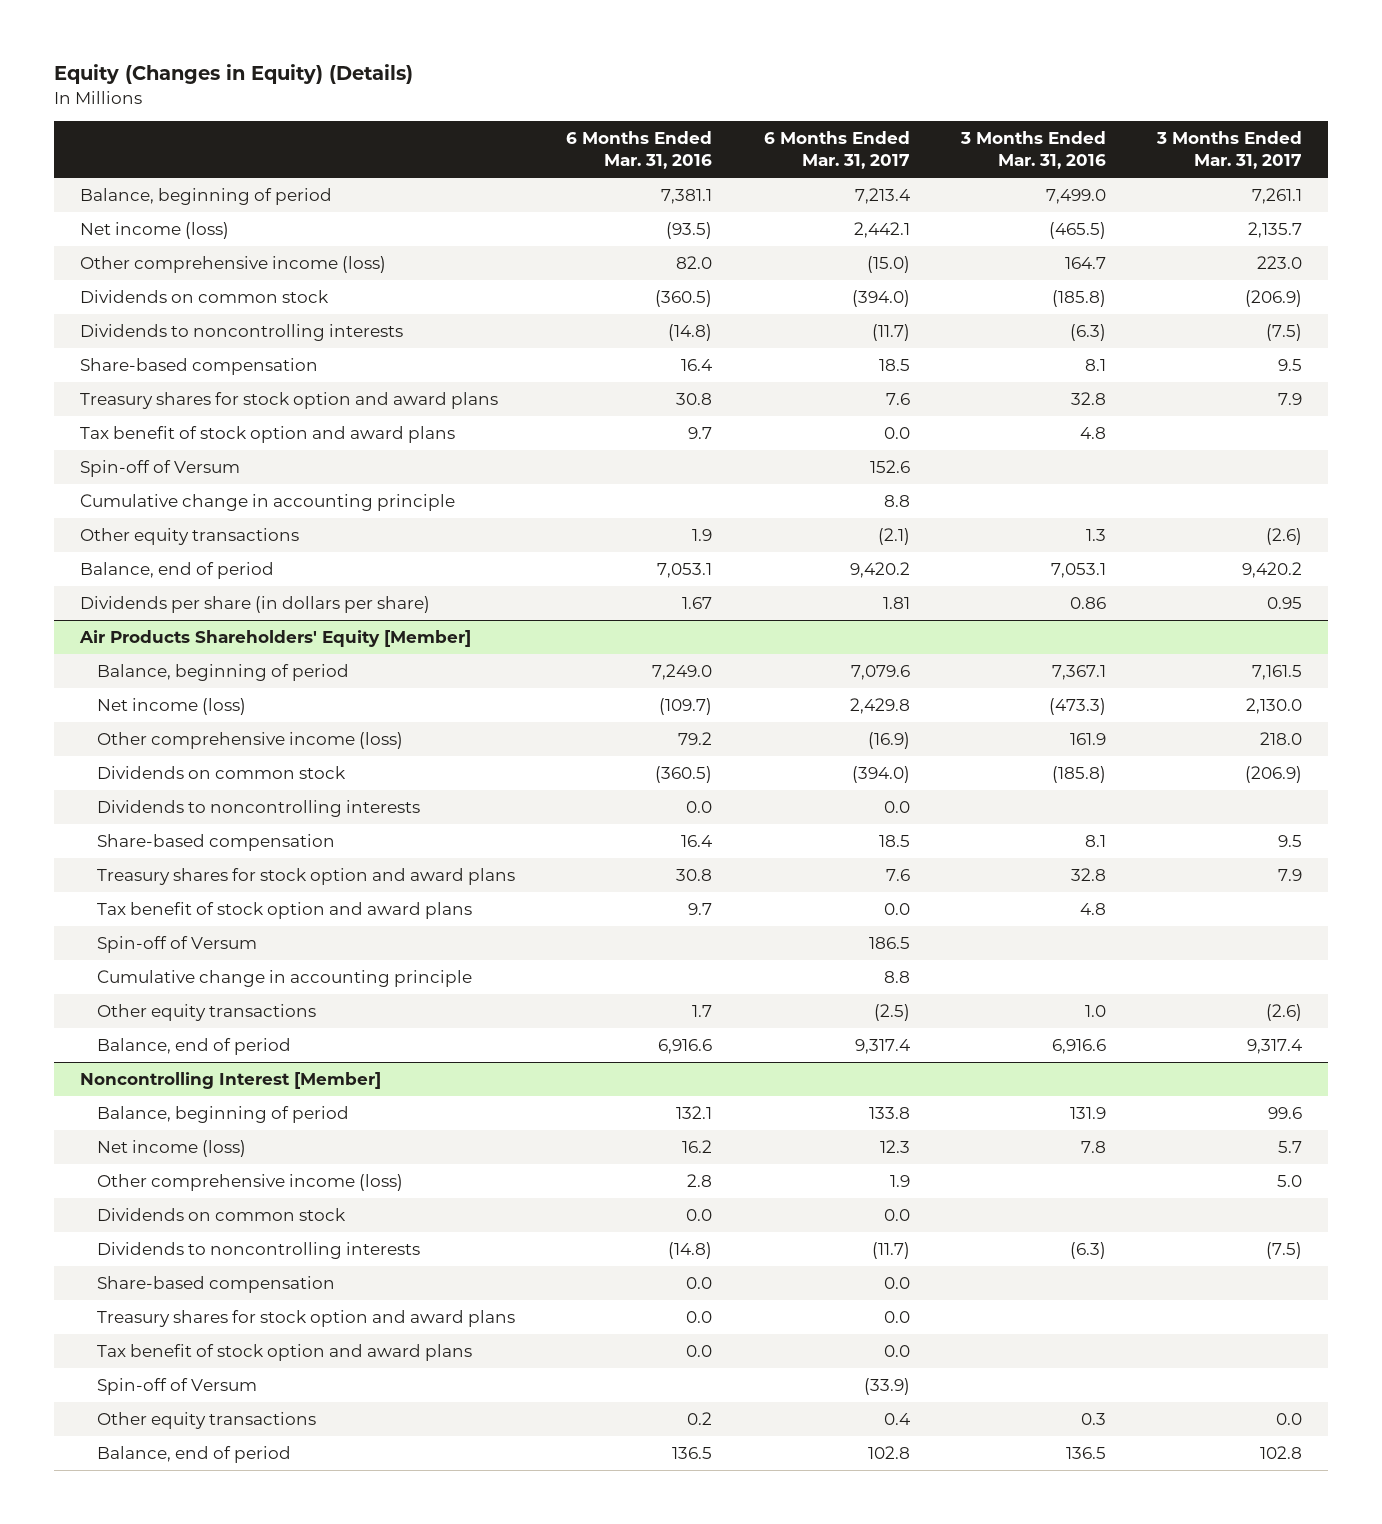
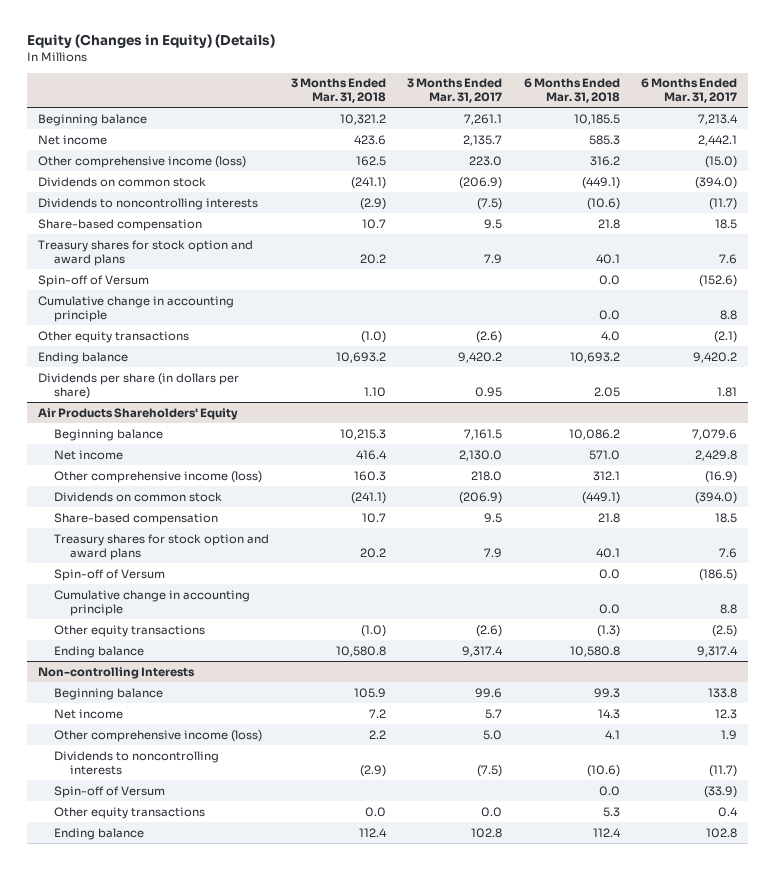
- | 6 Months Ended Mar. 31, 2016 | 6 Months Ended Mar. 31, 2017 | 3 Months Ended Mar. 31, 2016 | 3 Months Ended Mar. 31, 2017
+ | 3 Months Ended Mar. 31, 2018 | 3 Months Ended Mar. 31, 2017 | 6 Months Ended Mar. 31, 2018 | 6 Months Ended Mar. 31, 2017
- Balance, beginning of period | 7,381.1 | 7,213.4 | 7,499.0 | 7,261.1
- Net income (loss) | (93.5) | 2,442.1 | (465.5) | 2,135.7
+ Beginning balance | 10,321.2 | 7,261.1 | 10,185.5 | 7,213.4
+ Net income | 423.6 | 2,135.7 | 585.3 | 2,442.1
- Tax benefit of stock option and award plans | 9.7 | 0.0 | 4.8 |
- Spin-off of Versum | | 152.6 | |
+ Spin-off of Versum | | | 0.0 | (152.6)
- Balance, end of period | 7,053.1 | 9,420.2 | 7,053.1 | 9,420.2
+ Ending balance | 10,693.2 | 9,420.2 | 10,693.2 | 9,420.2
- Air Products Shareholders' Equity [Member]
- Balance, beginning of period | 7,249.0 | 7,079.6 | 7,367.1 | 7,161.5
- Net income (loss) | (109.7) | 2,429.8 | (473.3) | 2,130.0
+ Air Products Shareholders' Equity
+ Beginning balance | 10,215.3 | 7,161.5 | 10,086.2 | 7,079.6
+ Net income | 416.4 | 2,130.0 | 571.0 | 2,429.8
- Dividends to noncontrolling interests | 0.0 | 0.0 | |
- Tax benefit of stock option and award plans | 9.7 | 0.0 | 4.8 |
- Spin-off of Versum | | 186.5 | |
+ Spin-off of Versum | | | 0.0 | (186.5)
- Balance, end of period | 6,916.6 | 9,317.4 | 6,916.6 | 9,317.4
- Noncontrolling Interest [Member]
- Balance, beginning of period | 132.1 | 133.8 | 131.9 | 99.6
- Net income (loss) | 16.2 | 12.3 | 7.8 | 5.7
+ Ending balance | 10,580.8 | 9,317.4 | 10,580.8 | 9,317.4
+ Non-controlling Interests
+ Beginning balance | 105.9 | 99.6 | 99.3 | 133.8
+ Net income | 7.2 | 5.7 | 14.3 | 12.3
- Dividends on common stock | 0.0 | 0.0 | |
- Share-based compensation | 0.0 | 0.0 | |
- Treasury shares for stock option and award plans | 0.0 | 0.0 | |
- Tax benefit of stock option and award plans | 0.0 | 0.0 | |
- Balance, end of period | 136.5 | 102.8 | 136.5 | 102.8
+ Ending balance | 112.4 | 102.8 | 112.4 | 102.8

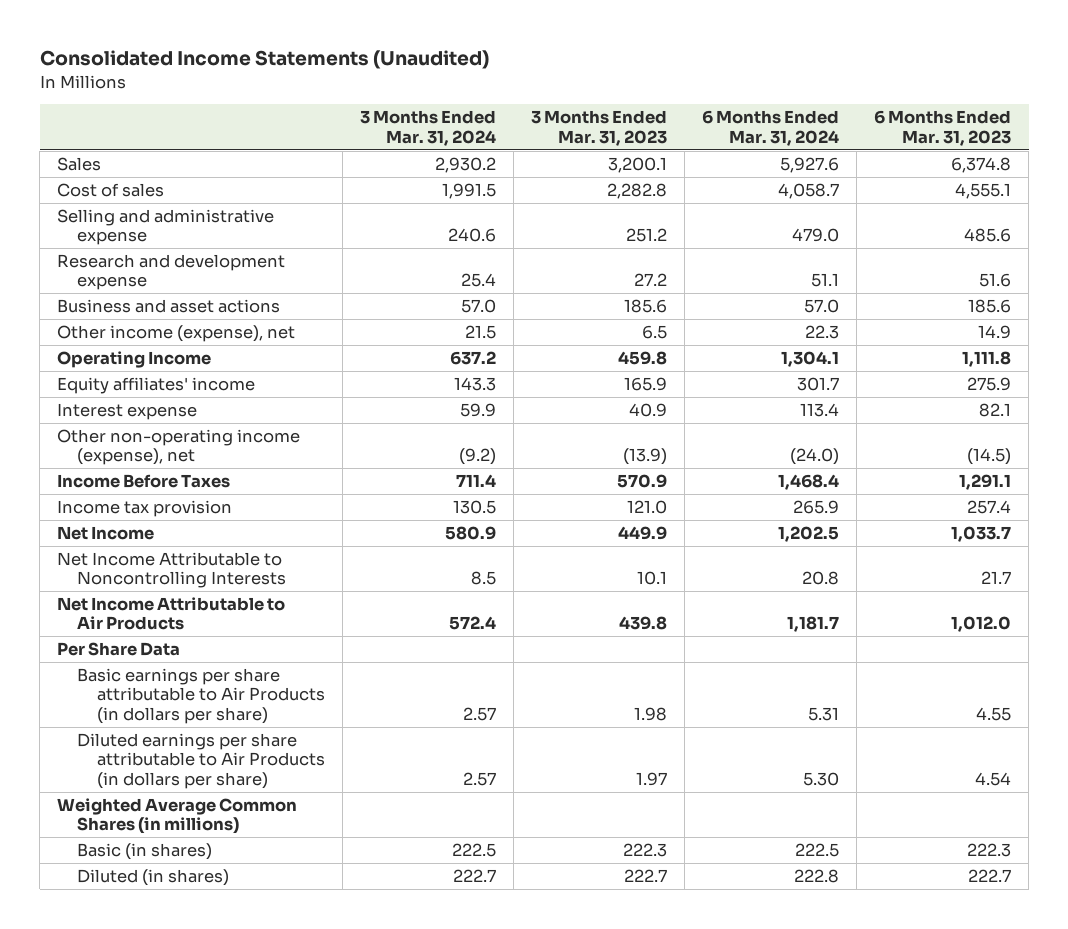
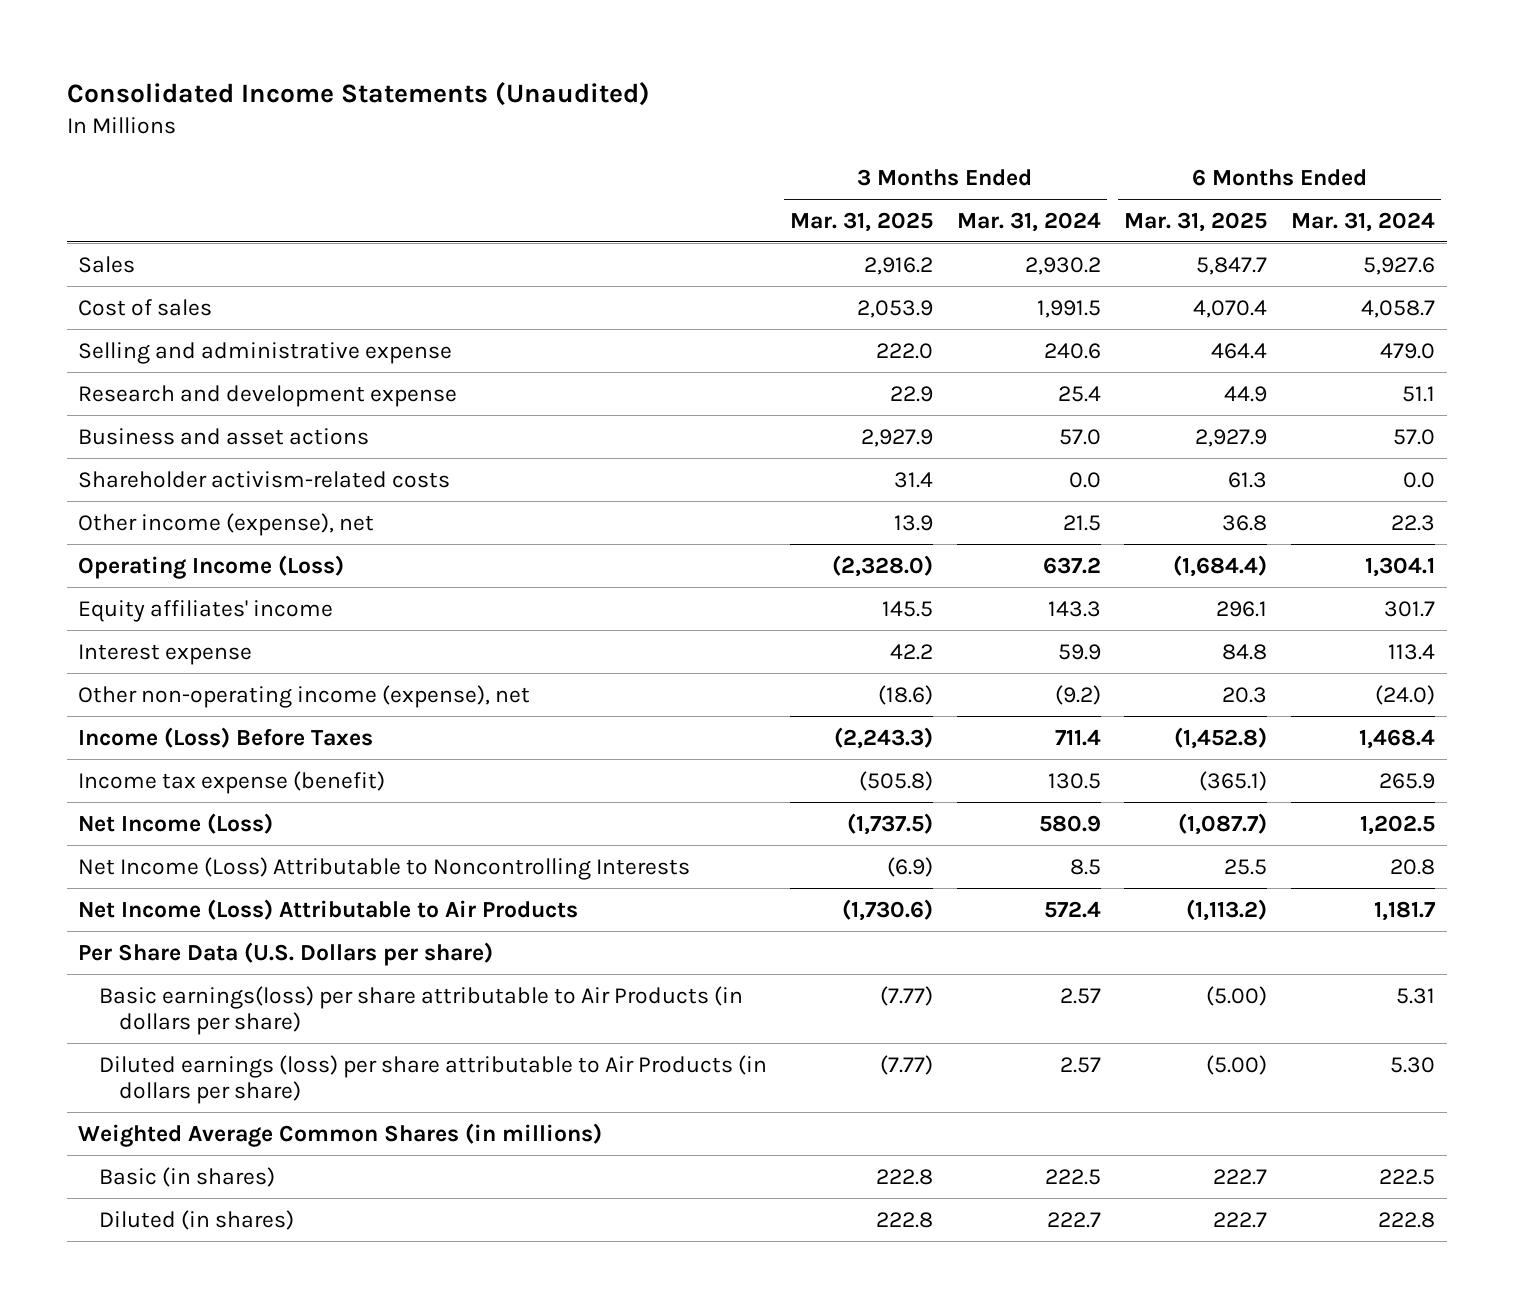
- | 3 Months Ended Mar. 31, 2024 | 3 Months Ended Mar. 31, 2023 | 6 Months Ended Mar. 31, 2024 | 6 Months Ended Mar. 31, 2023
+ | 3 Months Ended Mar. 31, 2025 | 3 Months Ended Mar. 31, 2024 | 6 Months Ended Mar. 31, 2025 | 6 Months Ended Mar. 31, 2024
+ Shareholder activism-related costs | 31.4 | 0.0 | 61.3 | 0.0
- Operating Income | 637.2 | 459.8 | 1,304.1 | 1,111.8
+ Operating Income (Loss) | (2,328.0) | 637.2 | (1,684.4) | 1,304.1
- Income Before Taxes | 711.4 | 570.9 | 1,468.4 | 1,291.1
- Income tax provision | 130.5 | 121.0 | 265.9 | 257.4
- Net Income | 580.9 | 449.9 | 1,202.5 | 1,033.7
- Net Income Attributable to Noncontrolling Interests | 8.5 | 10.1 | 20.8 | 21.7
- Net Income Attributable to Air Products | 572.4 | 439.8 | 1,181.7 | 1,012.0
- Per Share Data
- Basic earnings per share attributable to Air Products (in dollars per share) | 2.57 | 1.98 | 5.31 | 4.55
- Diluted earnings per share attributable to Air Products (in dollars per share) | 2.57 | 1.97 | 5.30 | 4.54
+ Income (Loss) Before Taxes | (2,243.3) | 711.4 | (1,452.8) | 1,468.4
+ Income tax expense (benefit) | (505.8) | 130.5 | (365.1) | 265.9
+ Net Income (Loss) | (1,737.5) | 580.9 | (1,087.7) | 1,202.5
+ Net Income (Loss) Attributable to Noncontrolling Interests | (6.9) | 8.5 | 25.5 | 20.8
+ Net Income (Loss) Attributable to Air Products | (1,730.6) | 572.4 | (1,113.2) | 1,181.7
+ Per Share Data (U.S. Dollars per share)
+ Basic earnings(loss) per share attributable to Air Products (in dollars per share) | (7.77) | 2.57 | (5.00) | 5.31
+ Diluted earnings (loss) per share attributable to Air Products (in dollars per share) | (7.77) | 2.57 | (5.00) | 5.30

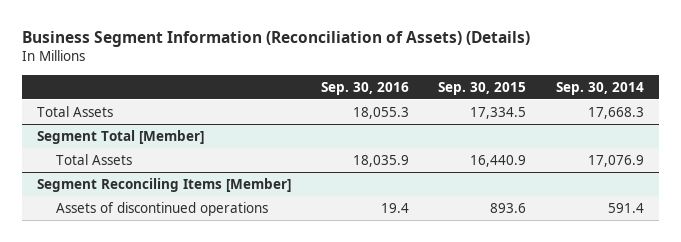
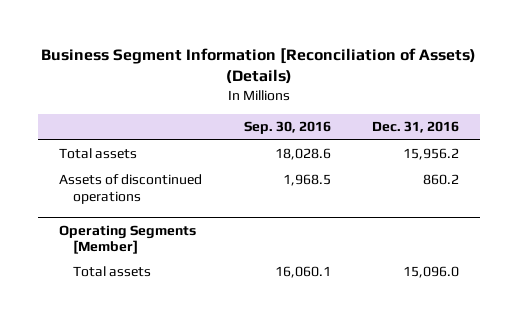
- Business Segment Information (Reconciliation of Assets) (Details)
+ Business Segment Information [Reconciliation of Assets) (Details)
- | Sep. 30, 2016 | Sep. 30, 2015 | Sep. 30, 2014
+ | Sep. 30, 2016 | Dec. 31, 2016
- Total Assets | 18,055.3 | 17,334.5 | 17,668.3
- Segment Total [Member]
- Total Assets | 18,035.9 | 16,440.9 | 17,076.9
- Segment Reconciling Items [Member]
- Assets of discontinued operations | 19.4 | 893.6 | 591.4
+ Total assets | 18,028.6 | 15,956.2
+ Assets of discontinued operations | 1,968.5 | 860.2
+ Operating Segments [Member]
+ Total assets | 16,060.1 | 15,096.0

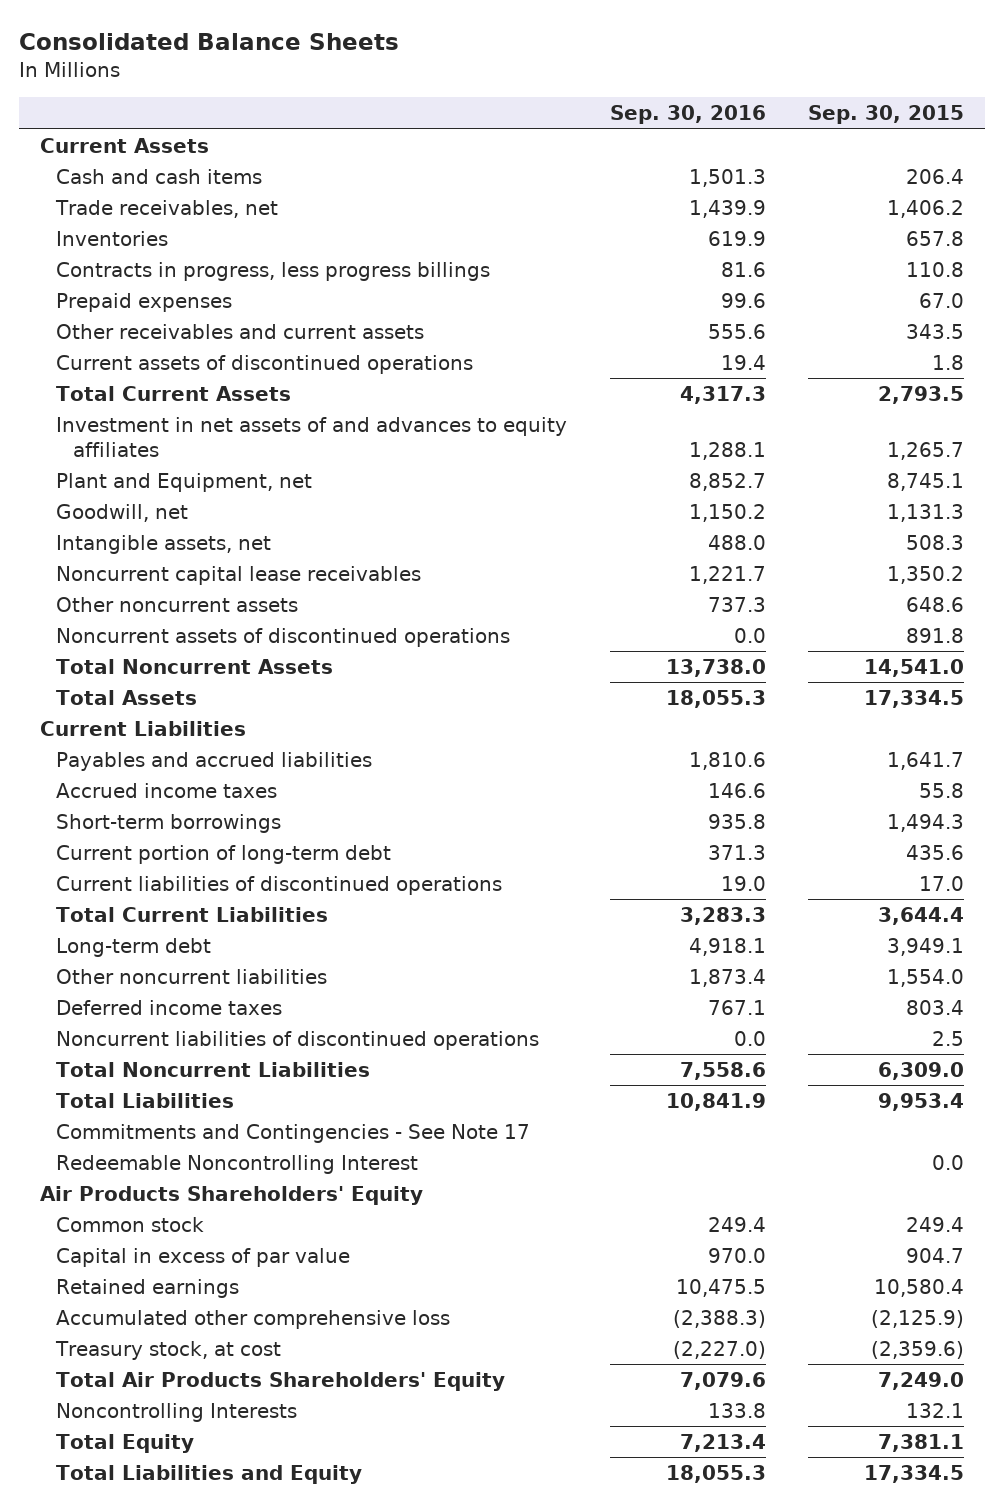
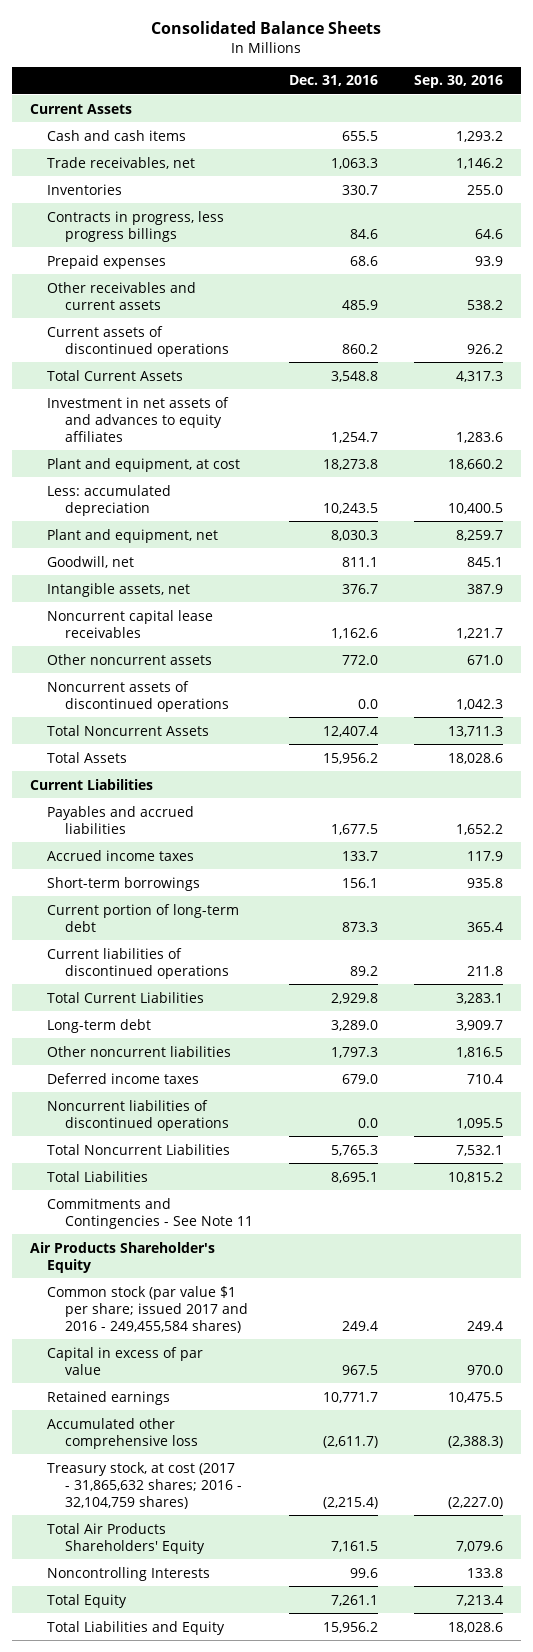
- | Sep. 30, 2016 | Sep. 30, 2015
+ | Dec. 31, 2016 | Sep. 30, 2016
- Cash and cash items | 1,501.3 | 206.4
- Trade receivables, net | 1,439.9 | 1,406.2
- Inventories | 619.9 | 657.8
- Contracts in progress, less progress billings | 81.6 | 110.8
- Prepaid expenses | 99.6 | 67.0
- Other receivables and current assets | 555.6 | 343.5
- Current assets of discontinued operations | 19.4 | 1.8
+ Cash and cash items | 655.5 | 1,293.2
+ Trade receivables, net | 1,063.3 | 1,146.2
+ Inventories | 330.7 | 255.0
+ Contracts in progress, less progress billings | 84.6 | 64.6
+ Prepaid expenses | 68.6 | 93.9
+ Other receivables and current assets | 485.9 | 538.2
+ Current assets of discontinued operations | 860.2 | 926.2
- Investment in net assets of and advances to equity affiliates | 1,288.1 | 1,265.7
- Plant and Equipment, net | 8,852.7 | 8,745.1
- Goodwill, net | 1,150.2 | 1,131.3
- Intangible assets, net | 488.0 | 508.3
+ Investment in net assets of and advances to equity affiliates | 1,254.7 | 1,283.6
+ Plant and equipment, at cost | 18,273.8 | 18,660.2
+ Less: accumulated depreciation | 10,243.5 | 10,400.5
+ Plant and equipment, net | 8,030.3 | 8,259.7
+ Goodwill, net | 811.1 | 845.1
+ Intangible assets, net | 376.7 | 387.9
- Other noncurrent assets | 737.3 | 648.6
- Noncurrent assets of discontinued operations | 0.0 | 891.8
- Total Noncurrent Assets | 13,738.0 | 14,541.0
- Total Assets | 18,055.3 | 17,334.5
+ Other noncurrent assets | 772.0 | 671.0
+ Noncurrent assets of discontinued operations | 0.0 | 1,042.3
+ Total Noncurrent Assets | 12,407.4 | 13,711.3
+ Total Assets | 15,956.2 | 18,028.6
- Payables and accrued liabilities | 1,810.6 | 1,641.7
- Accrued income taxes | 146.6 | 55.8
+ Payables and accrued liabilities | 1,677.5 | 1,652.2
+ Accrued income taxes | 133.7 | 117.9
- Current portion of long-term debt | 371.3 | 435.6
- Current liabilities of discontinued operations | 19.0 | 17.0
- Total Current Liabilities | 3,283.3 | 3,644.4
- Long-term debt | 4,918.1 | 3,949.1
- Other noncurrent liabilities | 1,873.4 | 1,554.0
- Deferred income taxes | 767.1 | 803.4
- Noncurrent liabilities of discontinued operations | 0.0 | 2.5
- Total Noncurrent Liabilities | 7,558.6 | 6,309.0
- Total Liabilities | 10,841.9 | 9,953.4
- Commitments and Contingencies - See Note 17
- Redeemable Noncontrolling Interest | | 0.0
- Air Products Shareholders' Equity
- Common stock | 249.4 | 249.4
+ Current portion of long-term debt | 873.3 | 365.4
+ Current liabilities of discontinued operations | 89.2 | 211.8
+ Total Current Liabilities | 2,929.8 | 3,283.1
+ Long-term debt | 3,289.0 | 3,909.7
+ Other noncurrent liabilities | 1,797.3 | 1,816.5
+ Deferred income taxes | 679.0 | 710.4
+ Noncurrent liabilities of discontinued operations | 0.0 | 1,095.5
+ Total Noncurrent Liabilities | 5,765.3 | 7,532.1
+ Total Liabilities | 8,695.1 | 10,815.2
+ Commitments and Contingencies - See Note 11
+ Air Products Shareholder's Equity
+ Common stock (par value $1 per share; issued 2017 and 2016 - 249,455,584 shares) | 249.4 | 249.4
- Treasury stock, at cost | (2,227.0) | (2,359.6)
+ Treasury stock, at cost (2017 - 31,865,632 shares; 2016 - 32,104,759 shares) | (2,215.4) | (2,227.0)
- Total Liabilities and Equity | 18,055.3 | 17,334.5
+ Total Liabilities and Equity | 15,956.2 | 18,028.6

